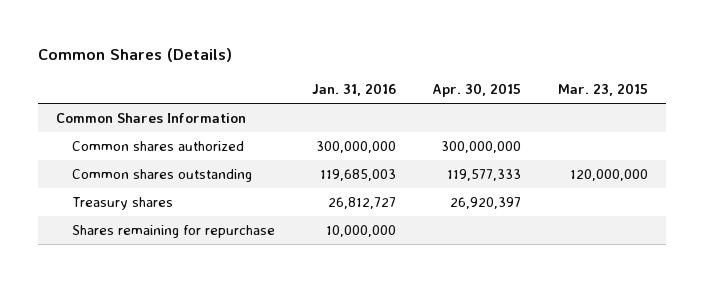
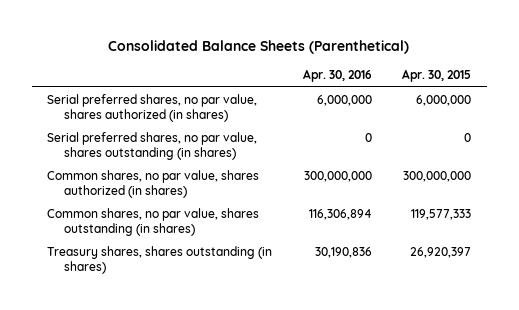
- Common Shares (Details)
+ Consolidated Balance Sheets (Parenthetical)
- | Jan. 31, 2016 | Apr. 30, 2015 | Mar. 23, 2015
+ | Apr. 30, 2016 | Apr. 30, 2015
- Common Shares Information
- Common shares authorized | 300,000,000 | 300,000,000 |
- Common shares outstanding | 119,685,003 | 119,577,333 | 120,000,000
- Treasury shares | 26,812,727 | 26,920,397 |
- Shares remaining for repurchase | 10,000,000 | |
+ Serial preferred shares, no par value, shares authorized (in shares) | 6,000,000 | 6,000,000
+ Serial preferred shares, no par value, shares outstanding (in shares) | 0 | 0
+ Common shares, no par value, shares authorized (in shares) | 300,000,000 | 300,000,000
+ Common shares, no par value, shares outstanding (in shares) | 116,306,894 | 119,577,333
+ Treasury shares, shares outstanding (in shares) | 30,190,836 | 26,920,397

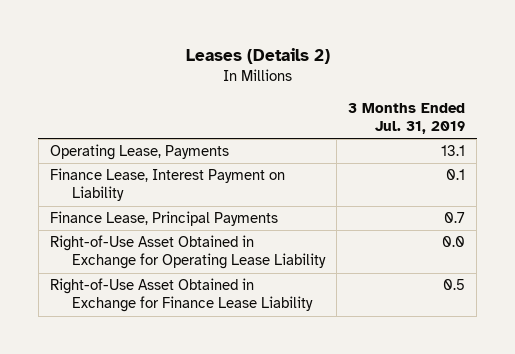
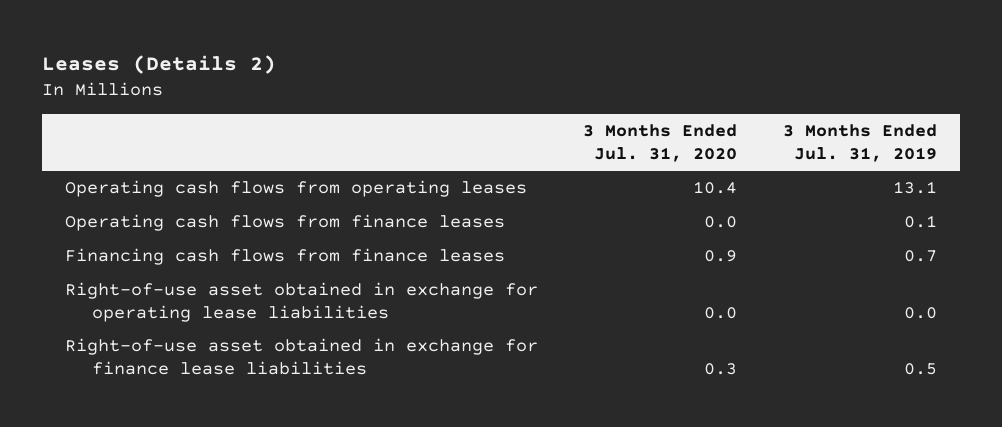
- | 3 Months Ended Jul. 31, 2019
+ | 3 Months Ended Jul. 31, 2020 | 3 Months Ended Jul. 31, 2019
- Operating Lease, Payments | 13.1
- Finance Lease, Interest Payment on Liability | 0.1
- Finance Lease, Principal Payments | 0.7
- Right-of-Use Asset Obtained in Exchange for Operating Lease Liability | 0.0
- Right-of-Use Asset Obtained in Exchange for Finance Lease Liability | 0.5
+ Operating cash flows from operating leases | 10.4 | 13.1
+ Operating cash flows from finance leases | 0.0 | 0.1
+ Financing cash flows from finance leases | 0.9 | 0.7
+ Right-of-use asset obtained in exchange for operating lease liabilities | 0.0 | 0.0
+ Right-of-use asset obtained in exchange for finance lease liabilities | 0.3 | 0.5

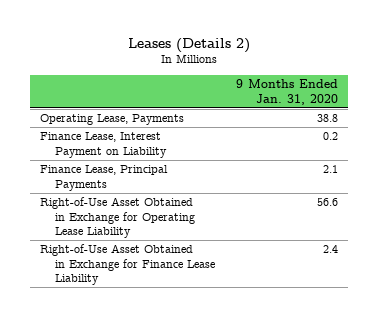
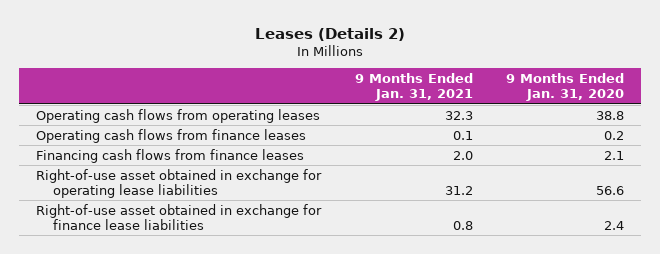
- | 9 Months Ended Jan. 31, 2020
+ | 9 Months Ended Jan. 31, 2021 | 9 Months Ended Jan. 31, 2020
- Operating Lease, Payments | 38.8
- Finance Lease, Interest Payment on Liability | 0.2
- Finance Lease, Principal Payments | 2.1
- Right-of-Use Asset Obtained in Exchange for Operating Lease Liability | 56.6
- Right-of-Use Asset Obtained in Exchange for Finance Lease Liability | 2.4
+ Operating cash flows from operating leases | 32.3 | 38.8
+ Operating cash flows from finance leases | 0.1 | 0.2
+ Financing cash flows from finance leases | 2.0 | 2.1
+ Right-of-use asset obtained in exchange for operating lease liabilities | 31.2 | 56.6
+ Right-of-use asset obtained in exchange for finance lease liabilities | 0.8 | 2.4

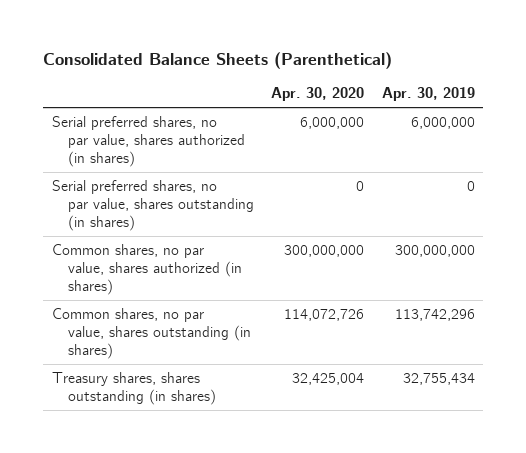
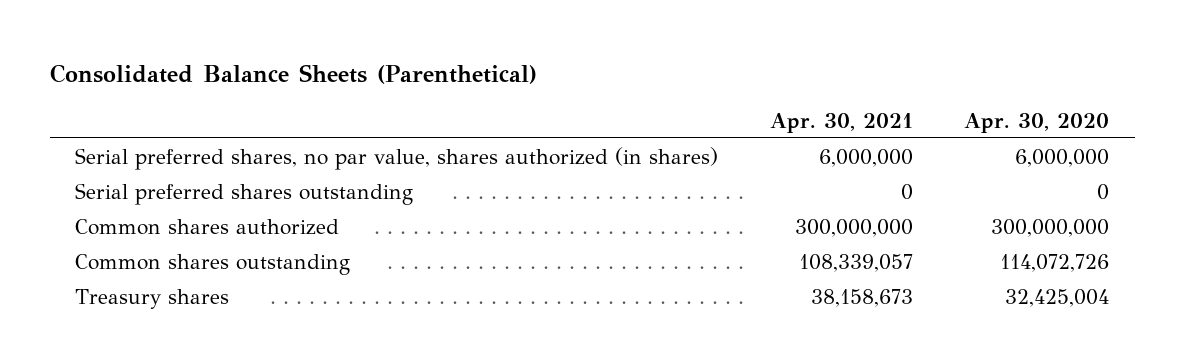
- | Apr. 30, 2020 | Apr. 30, 2019
+ | Apr. 30, 2021 | Apr. 30, 2020
- Serial preferred shares, no par value, shares outstanding (in shares) | 0 | 0
- Common shares, no par value, shares authorized (in shares) | 300,000,000 | 300,000,000
- Common shares, no par value, shares outstanding (in shares) | 114,072,726 | 113,742,296
- Treasury shares, shares outstanding (in shares) | 32,425,004 | 32,755,434
+ Serial preferred shares outstanding | 0 | 0
+ Common shares authorized | 300,000,000 | 300,000,000
+ Common shares outstanding | 108,339,057 | 114,072,726
+ Treasury shares | 38,158,673 | 32,425,004

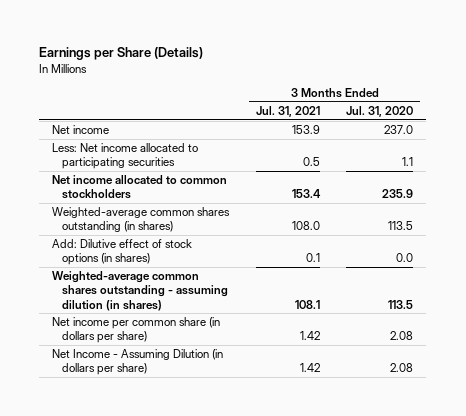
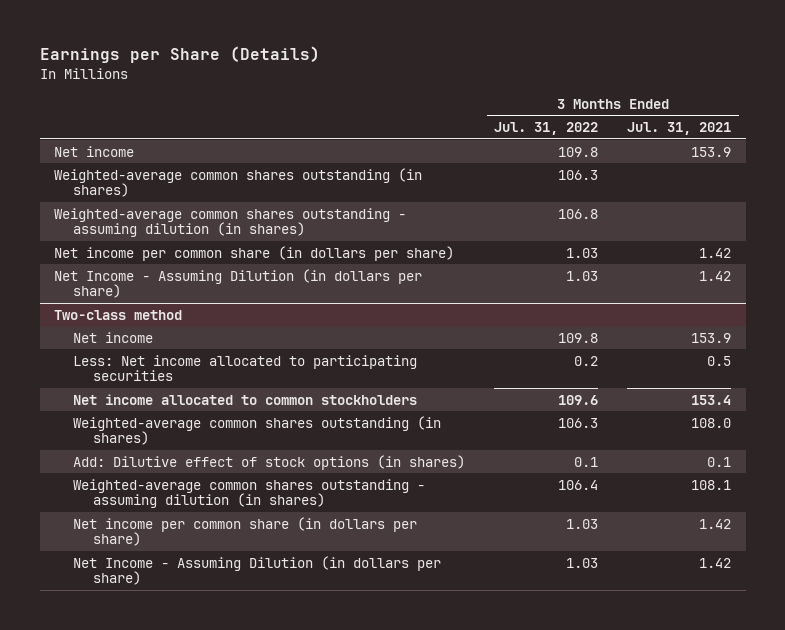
- | 3 Months Ended Jul. 31, 2021 | 3 Months Ended Jul. 31, 2020
+ | 3 Months Ended Jul. 31, 2022 | 3 Months Ended Jul. 31, 2021
+ Weighted-average common shares outstanding (in shares) | 106.3 |
+ Weighted-average common shares outstanding - assuming dilution (in shares) | 106.8 |
+ Net income per common share (in dollars per share) | 1.03 | 1.42
+ Net Income - Assuming Dilution (in dollars per share) | 1.03 | 1.42
+ Two-class method
+ Net income | 109.8 | 153.9

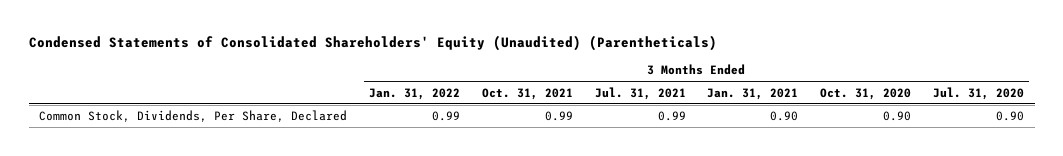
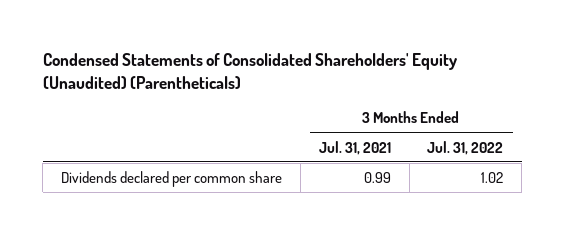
- | 3 Months Ended Jan. 31, 2022 | 3 Months Ended Oct. 31, 2021 | 3 Months Ended Jul. 31, 2021 | 3 Months Ended Jan. 31, 2021 | 3 Months Ended Oct. 31, 2020 | 3 Months Ended Jul. 31, 2020
+ | 3 Months Ended Jul. 31, 2021 | 3 Months Ended Jul. 31, 2022
- Common Stock, Dividends, Per Share, Declared | 0.99 | 0.99 | 0.99 | 0.90 | 0.90 | 0.90
+ Dividends declared per common share | 0.99 | 1.02

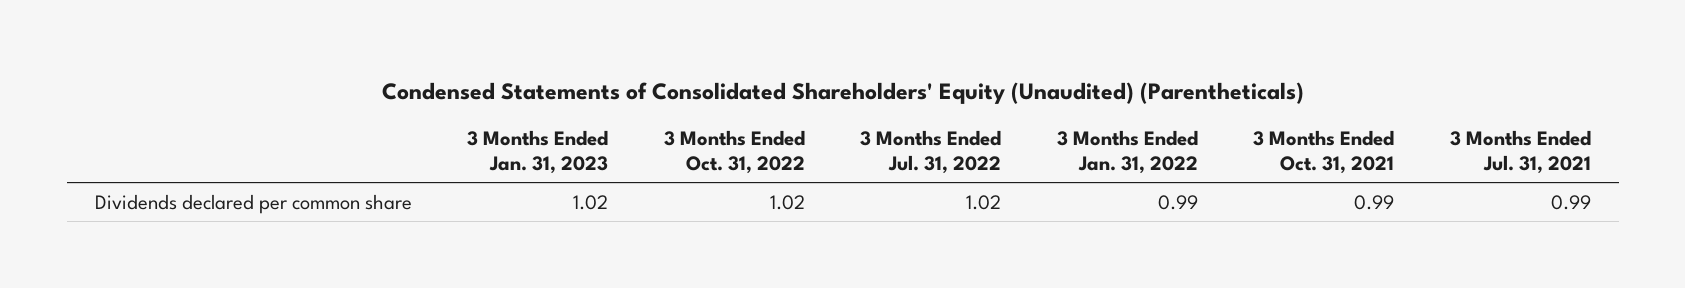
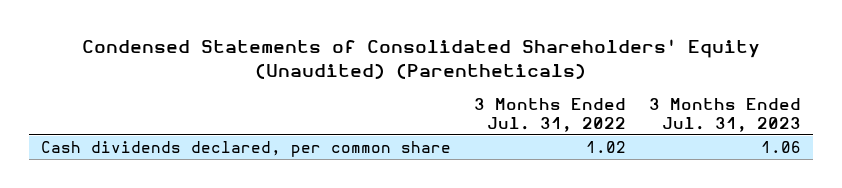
- | 3 Months Ended Jan. 31, 2023 | 3 Months Ended Oct. 31, 2022 | 3 Months Ended Jul. 31, 2022 | 3 Months Ended Jan. 31, 2022 | 3 Months Ended Oct. 31, 2021 | 3 Months Ended Jul. 31, 2021
+ | 3 Months Ended Jul. 31, 2022 | 3 Months Ended Jul. 31, 2023
- Dividends declared per common share | 1.02 | 1.02 | 1.02 | 0.99 | 0.99 | 0.99
+ Cash dividends declared, per common share | 1.02 | 1.06

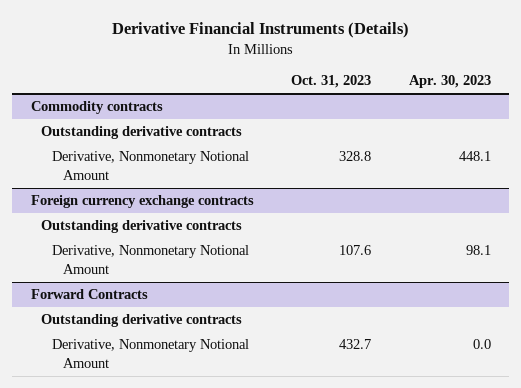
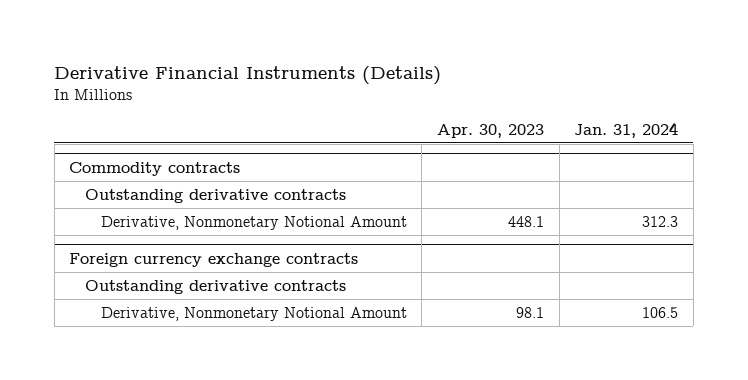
- | Oct. 31, 2023 | Apr. 30, 2023
+ | Apr. 30, 2023 | Jan. 31, 2024
- Forward Contracts
- Outstanding derivative contracts
- Derivative, Nonmonetary Notional Amount | 432.7 | 0.0

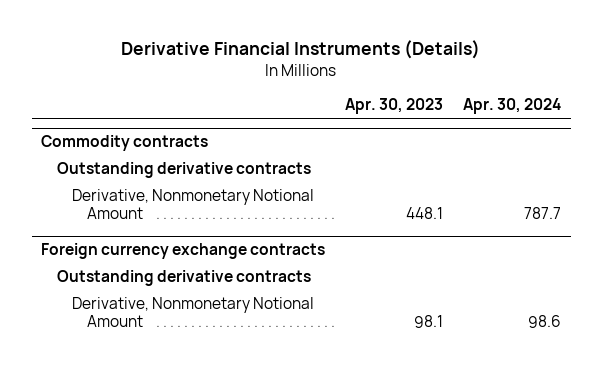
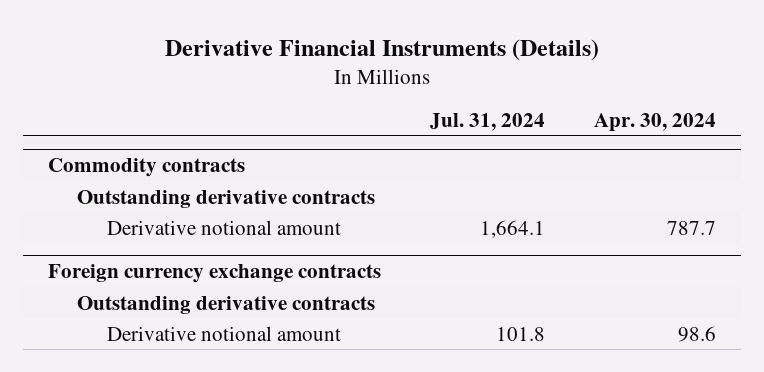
- | Apr. 30, 2023 | Apr. 30, 2024
+ | Jul. 31, 2024 | Apr. 30, 2024
@ Commodity contracts
- Derivative, Nonmonetary Notional Amount | 448.1 | 787.7
+ Derivative notional amount | 1,664.1 | 787.7
@ Foreign currency exchange contracts
- Derivative, Nonmonetary Notional Amount | 98.1 | 98.6
+ Derivative notional amount | 101.8 | 98.6

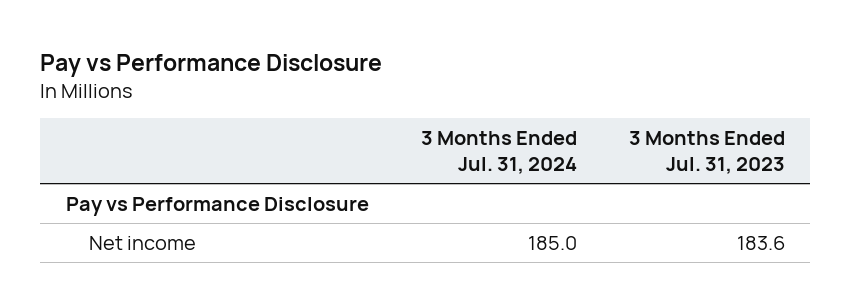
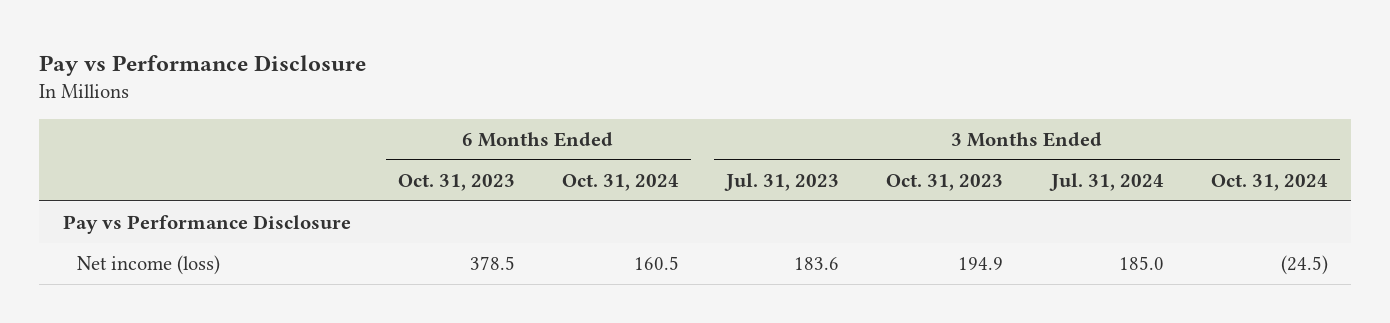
- | 3 Months Ended Jul. 31, 2024 | 3 Months Ended Jul. 31, 2023
+ | 6 Months Ended Oct. 31, 2023 | 6 Months Ended Oct. 31, 2024 | 3 Months Ended Jul. 31, 2023 | 3 Months Ended Oct. 31, 2023 | 3 Months Ended Jul. 31, 2024 | 3 Months Ended Oct. 31, 2024
- Net income | 185.0 | 183.6
+ Net income (loss) | 378.5 | 160.5 | 183.6 | 194.9 | 185.0 | (24.5)

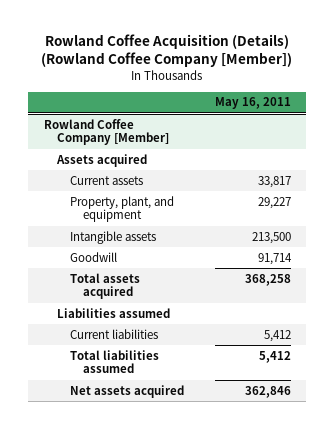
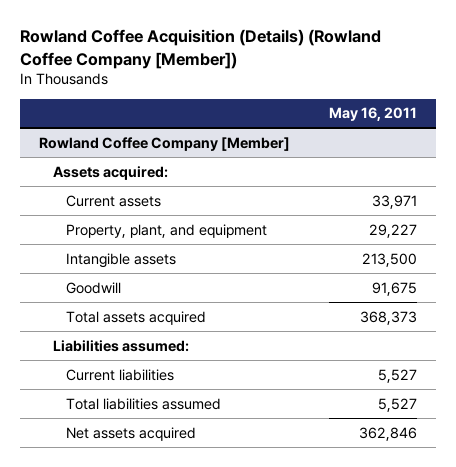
@ Rowland Coffee Company [Member]
- Assets acquired
- Current assets | 33,817
+ Assets acquired:
+ Current assets | 33,971
- Goodwill | 91,714
- Total assets acquired | 368,258
- Liabilities assumed
- Current liabilities | 5,412
- Total liabilities assumed | 5,412
+ Goodwill | 91,675
+ Total assets acquired | 368,373
+ Liabilities assumed:
+ Current liabilities | 5,527
+ Total liabilities assumed | 5,527

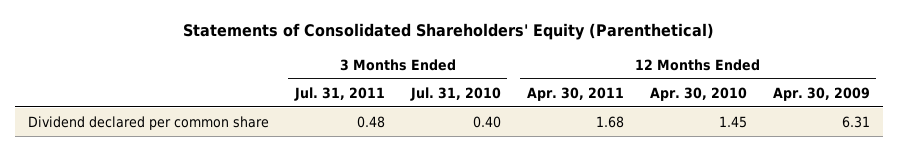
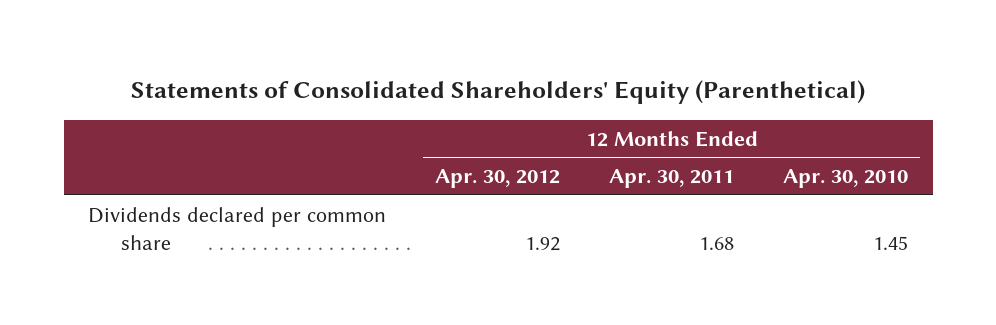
- | 3 Months Ended Jul. 31, 2011 | 3 Months Ended Jul. 31, 2010 | 12 Months Ended Apr. 30, 2011 | 12 Months Ended Apr. 30, 2010 | 12 Months Ended Apr. 30, 2009
+ | 12 Months Ended Apr. 30, 2012 | 12 Months Ended Apr. 30, 2011 | 12 Months Ended Apr. 30, 2010
- Dividend declared per common share | 0.48 | 0.40 | 1.68 | 1.45 | 6.31
+ Dividends declared per common share | 1.92 | 1.68 | 1.45

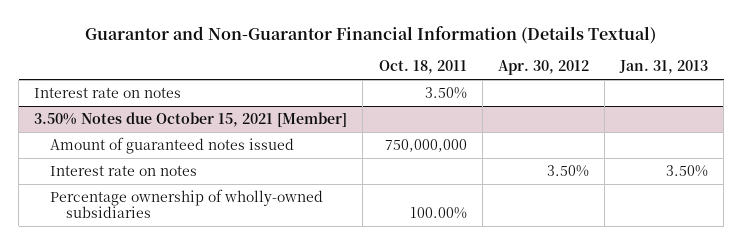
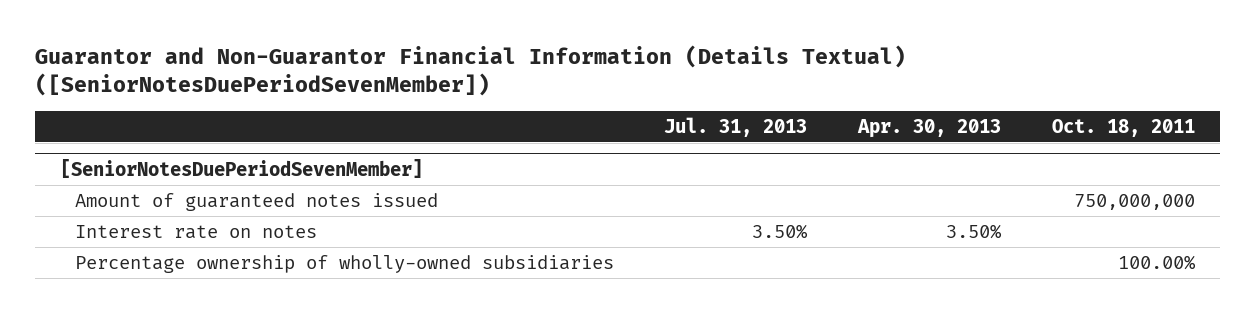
- Guarantor and Non-Guarantor Financial Information (Details Textual)
+ Guarantor and Non-Guarantor Financial Information (Details Textual) ([SeniorNotesDuePeriodSevenMember])
- | Oct. 18, 2011 | Apr. 30, 2012 | Jan. 31, 2013
+ | Jul. 31, 2013 | Apr. 30, 2013 | Oct. 18, 2011
- Interest rate on notes | 3.50% | |
- 3.50% Notes due October 15, 2021 [Member]
+ [SeniorNotesDuePeriodSevenMember]

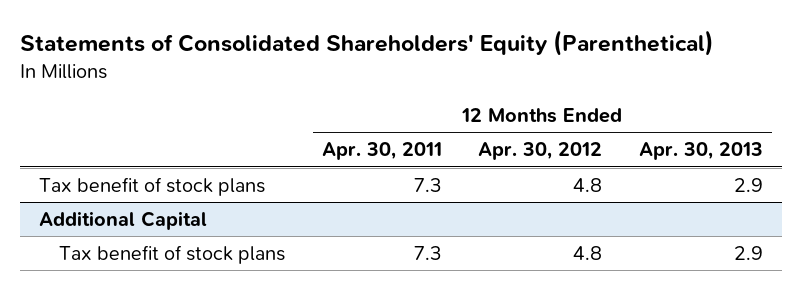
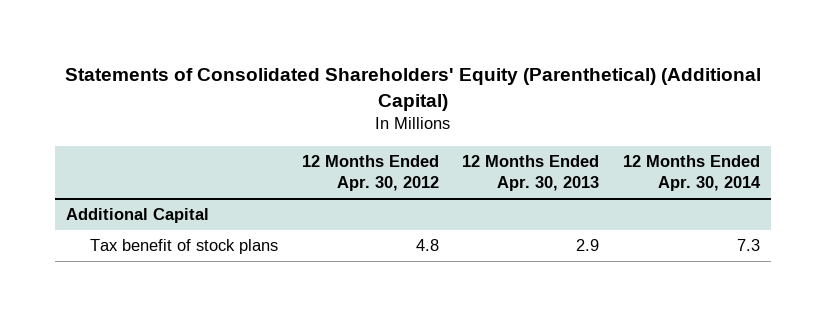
- Statements of Consolidated Shareholders' Equity (Parenthetical)
+ Statements of Consolidated Shareholders' Equity (Parenthetical) (Additional Capital)
- | 12 Months Ended Apr. 30, 2011 | 12 Months Ended Apr. 30, 2012 | 12 Months Ended Apr. 30, 2013
+ | 12 Months Ended Apr. 30, 2012 | 12 Months Ended Apr. 30, 2013 | 12 Months Ended Apr. 30, 2014
- Tax benefit of stock plans | 7.3 | 4.8 | 2.9

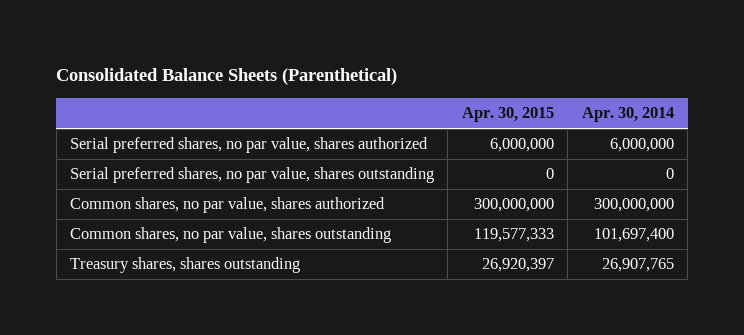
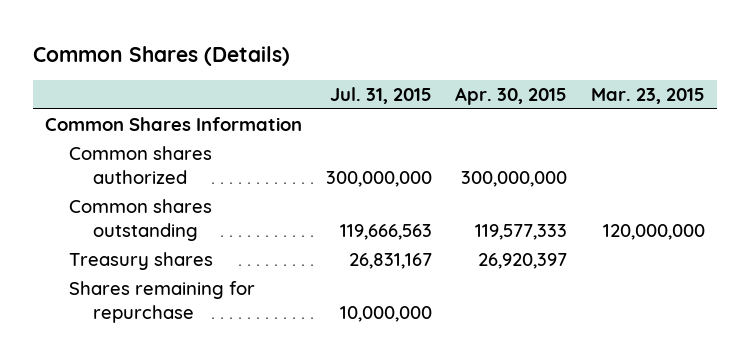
- Consolidated Balance Sheets (Parenthetical)
+ Common Shares (Details)
- | Apr. 30, 2015 | Apr. 30, 2014
+ | Jul. 31, 2015 | Apr. 30, 2015 | Mar. 23, 2015
- Serial preferred shares, no par value, shares authorized | 6,000,000 | 6,000,000
- Serial preferred shares, no par value, shares outstanding | 0 | 0
- Common shares, no par value, shares authorized | 300,000,000 | 300,000,000
- Common shares, no par value, shares outstanding | 119,577,333 | 101,697,400
- Treasury shares, shares outstanding | 26,920,397 | 26,907,765
+ Common Shares Information
+ Common shares authorized | 300,000,000 | 300,000,000 |
+ Common shares outstanding | 119,666,563 | 119,577,333 | 120,000,000
+ Treasury shares | 26,831,167 | 26,920,397 |
+ Shares remaining for repurchase | 10,000,000 | |

